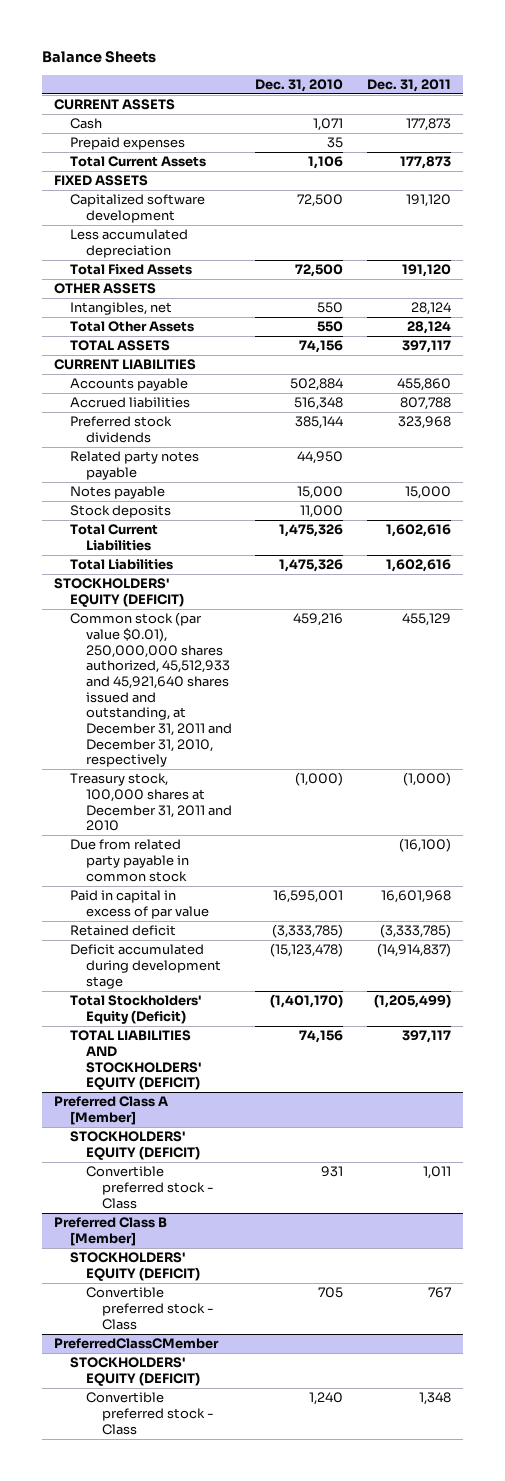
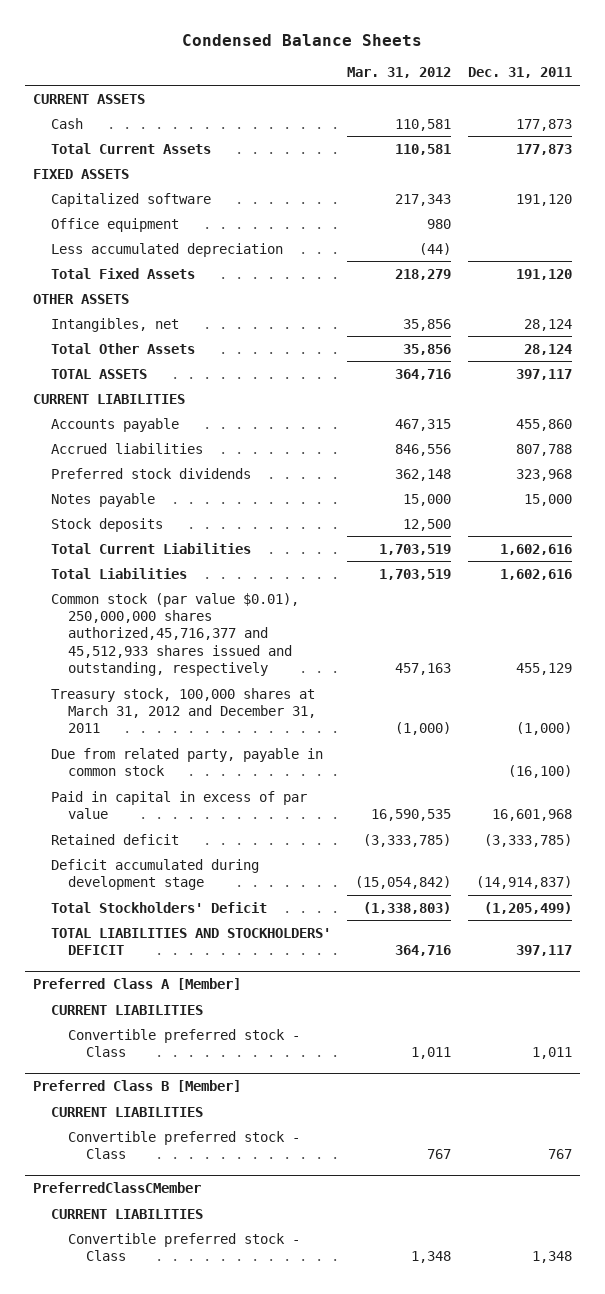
- Balance Sheets
+ Condensed Balance Sheets
- | Dec. 31, 2010 | Dec. 31, 2011
+ | Mar. 31, 2012 | Dec. 31, 2011
- Prepaid expenses | 35 |
- Capitalized software development | 72,500 | 191,120
+ Capitalized software | 217,343 | 191,120
+ Office equipment | 980 |
- Related party notes payable | 44,950 |
- STOCKHOLDERS' EQUITY (DEFICIT)
- Common stock (par value $0.01), 250,000,000 shares authorized, 45,512,933 and 45,921,640 shares issued and outstanding, at December 31, 2011 and December 31, 2010, respectively | 459,216 | 455,129
- Treasury stock, 100,000 shares at December 31, 2011 and 2010 | (1,000) | (1,000)
- Due from related party payable in common stock | | (16,100)
+ Common stock (par value $0.01), 250,000,000 shares authorized,45,716,377 and 45,512,933 shares issued and outstanding, respectively | 457,163 | 455,129
+ Treasury stock, 100,000 shares at March 31, 2012 and December 31, 2011 | (1,000) | (1,000)
+ Due from related party, payable in common stock | | (16,100)
- Total Stockholders' Equity (Deficit) | (1,401,170) | (1,205,499)
- TOTAL LIABILITIES AND STOCKHOLDERS' EQUITY (DEFICIT) | 74,156 | 397,117
+ Total Stockholders' Deficit | (1,338,803) | (1,205,499)
+ TOTAL LIABILITIES AND STOCKHOLDERS' DEFICIT | 364,716 | 397,117
@ Preferred Class A [Member]
- STOCKHOLDERS' EQUITY (DEFICIT)
+ CURRENT LIABILITIES
@ Preferred Class B [Member]
- STOCKHOLDERS' EQUITY (DEFICIT)
+ CURRENT LIABILITIES
@ PreferredClassCMember
- STOCKHOLDERS' EQUITY (DEFICIT)
+ CURRENT LIABILITIES

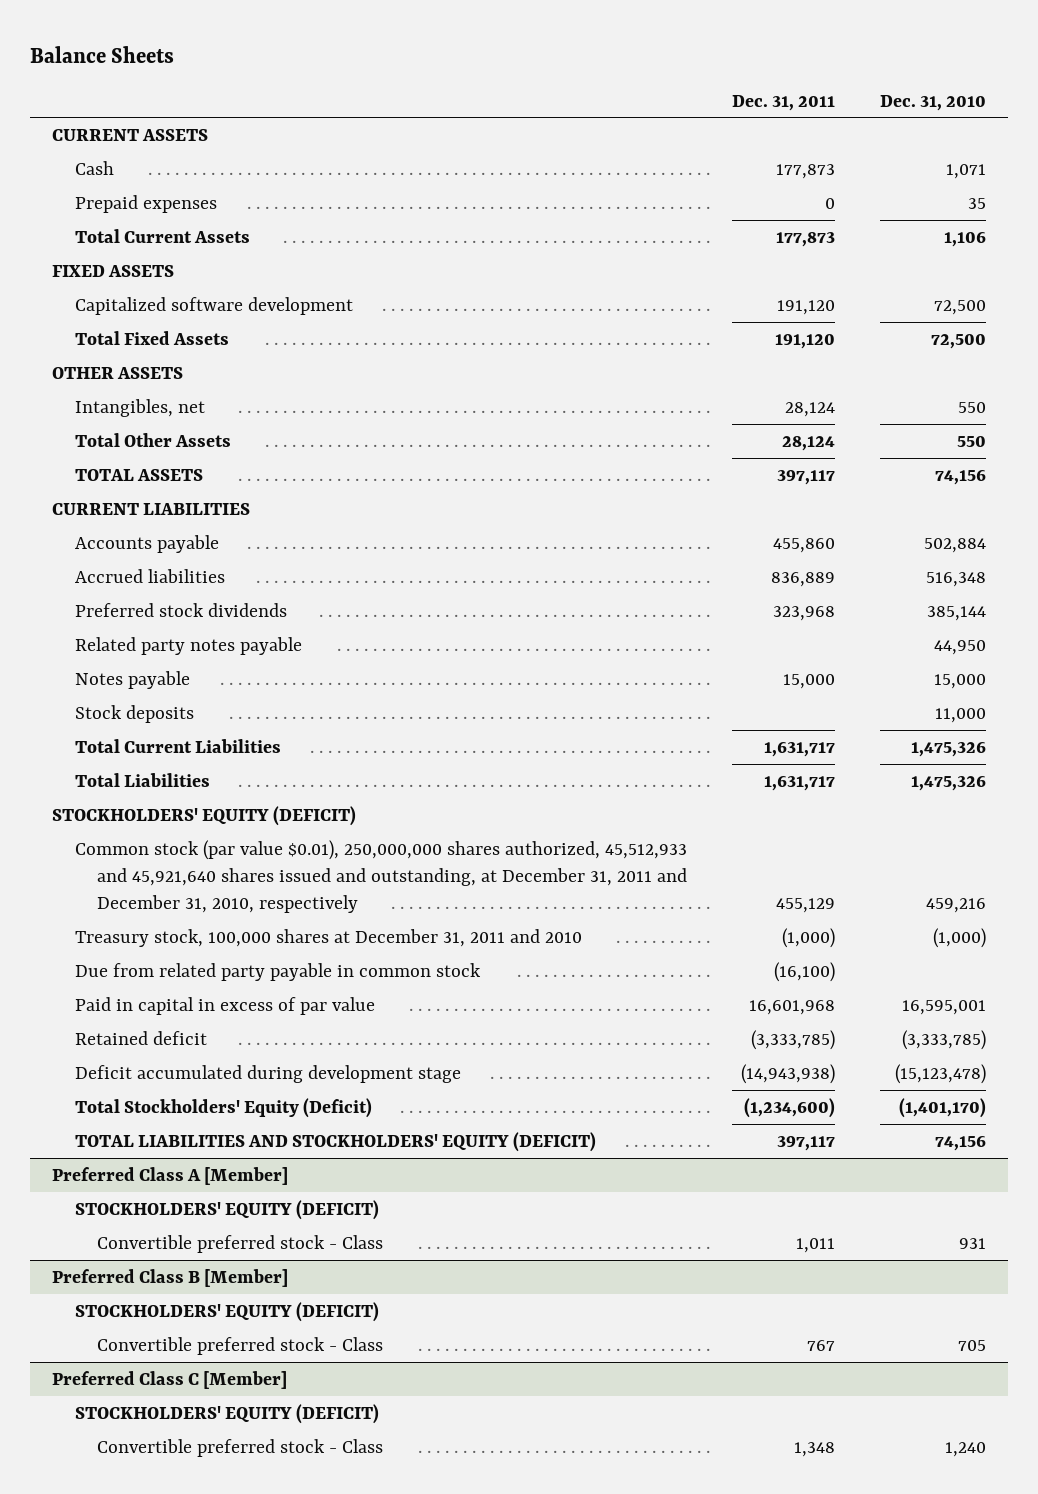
- Condensed Balance Sheets
+ Balance Sheets
- | Mar. 31, 2012 | Dec. 31, 2011
+ | Dec. 31, 2011 | Dec. 31, 2010
+ Prepaid expenses | 0 | 35
- Capitalized software | 217,343 | 191,120
- Office equipment | 980 |
- Less accumulated depreciation | (44) |
+ Capitalized software development | 191,120 | 72,500
- Accrued liabilities | 846,556 | 807,788
+ Accrued liabilities | 836,889 | 516,348
+ Related party notes payable | | 44,950
- Total Current Liabilities | 1,703,519 | 1,602,616
- Total Liabilities | 1,703,519 | 1,602,616
- Common stock (par value $0.01), 250,000,000 shares authorized,45,716,377 and 45,512,933 shares issued and outstanding, respectively | 457,163 | 455,129
- Treasury stock, 100,000 shares at March 31, 2012 and December 31, 2011 | (1,000) | (1,000)
- Due from related party, payable in common stock | | (16,100)
+ Total Current Liabilities | 1,631,717 | 1,475,326
+ Total Liabilities | 1,631,717 | 1,475,326
+ STOCKHOLDERS' EQUITY (DEFICIT)
+ Common stock (par value $0.01), 250,000,000 shares authorized, 45,512,933 and 45,921,640 shares issued and outstanding, at December 31, 2011 and December 31, 2010, respectively | 455,129 | 459,216
+ Treasury stock, 100,000 shares at December 31, 2011 and 2010 | (1,000) | (1,000)
+ Due from related party payable in common stock | (16,100) |
- Deficit accumulated during development stage | (15,054,842) | (14,914,837)
- Total Stockholders' Deficit | (1,338,803) | (1,205,499)
- TOTAL LIABILITIES AND STOCKHOLDERS' DEFICIT | 364,716 | 397,117
+ Deficit accumulated during development stage | (14,943,938) | (15,123,478)
+ Total Stockholders' Equity (Deficit) | (1,234,600) | (1,401,170)
+ TOTAL LIABILITIES AND STOCKHOLDERS' EQUITY (DEFICIT) | 397,117 | 74,156
@ Preferred Class A [Member]
- CURRENT LIABILITIES
+ STOCKHOLDERS' EQUITY (DEFICIT)
@ Preferred Class B [Member]
- CURRENT LIABILITIES
+ STOCKHOLDERS' EQUITY (DEFICIT)
- PreferredClassCMember
- CURRENT LIABILITIES
+ Preferred Class C [Member]
+ STOCKHOLDERS' EQUITY (DEFICIT)

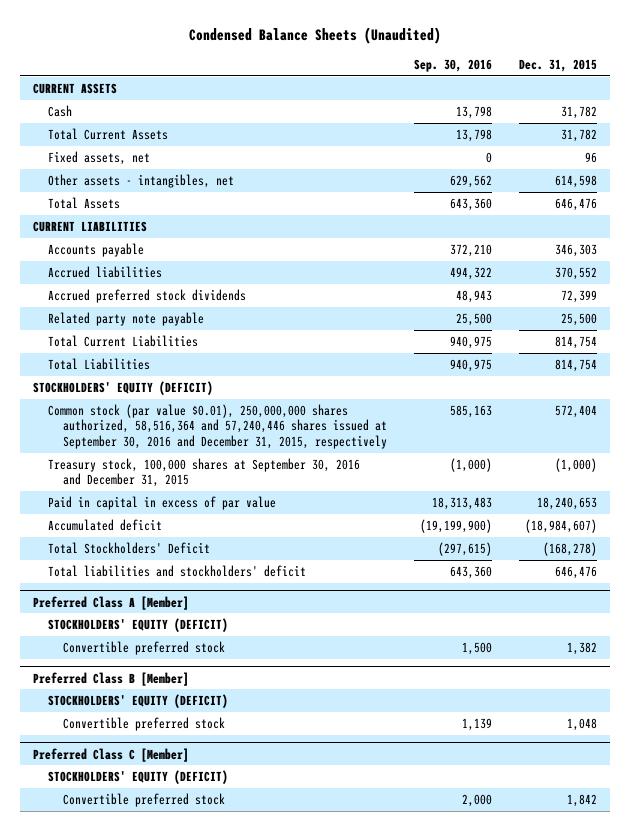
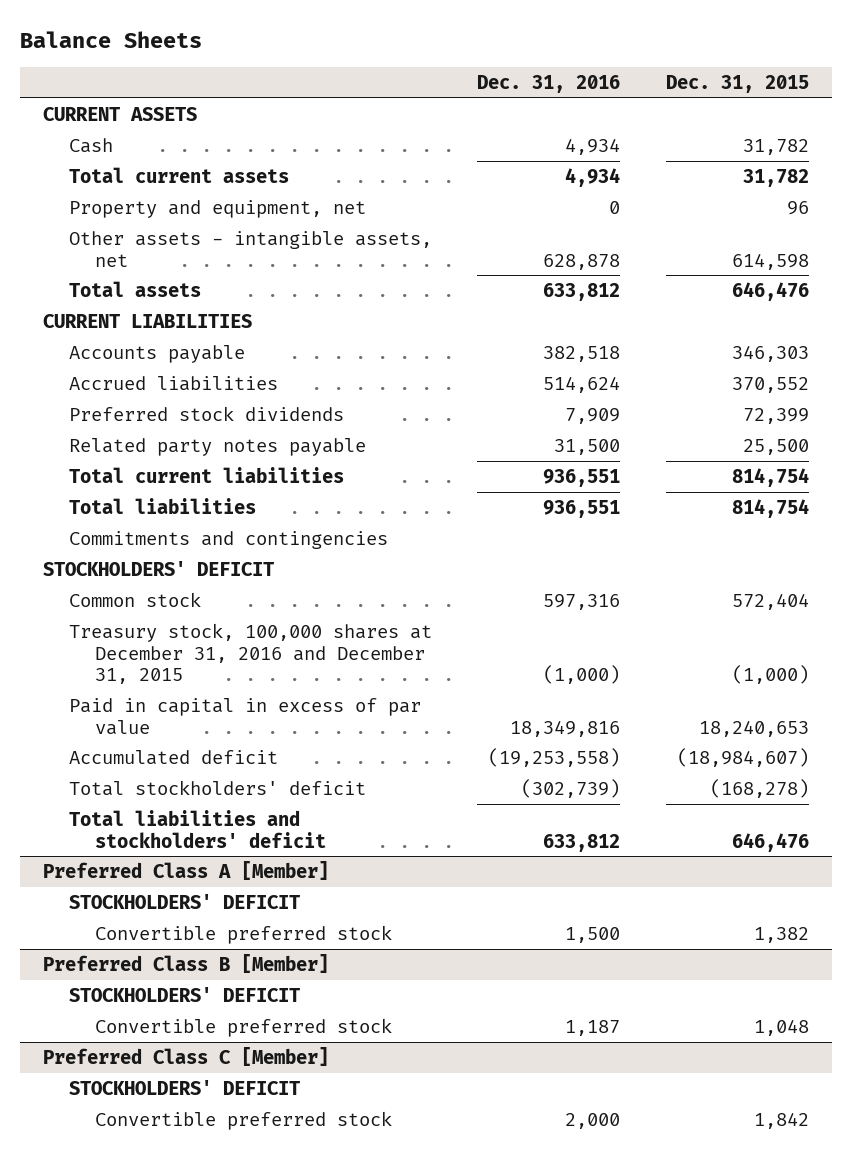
- Condensed Balance Sheets (Unaudited)
+ Balance Sheets
- | Sep. 30, 2016 | Dec. 31, 2015
+ | Dec. 31, 2016 | Dec. 31, 2015
- Total Current Assets | 13,798 | 31,782
- Fixed assets, net | 0 | 96
- Other assets - intangibles, net | 629,562 | 614,598
- Total Assets | 643,360 | 646,476
+ Total current assets | 4,934 | 31,782
+ Property and equipment, net | 0 | 96
+ Other assets - intangible assets, net | 628,878 | 614,598
+ Total assets | 633,812 | 646,476
- Accrued preferred stock dividends | 48,943 | 72,399
- Related party note payable | 25,500 | 25,500
- Total Current Liabilities | 940,975 | 814,754
- Total Liabilities | 940,975 | 814,754
- STOCKHOLDERS' EQUITY (DEFICIT)
- Common stock (par value $0.01), 250,000,000 shares authorized, 58,516,364 and 57,240,446 shares issued at September 30, 2016 and December 31, 2015, respectively | 585,163 | 572,404
- Treasury stock, 100,000 shares at September 30, 2016 and December 31, 2015 | (1,000) | (1,000)
+ Preferred stock dividends | 7,909 | 72,399
+ Related party notes payable | 31,500 | 25,500
+ Total current liabilities | 936,551 | 814,754
+ Total liabilities | 936,551 | 814,754
+ Commitments and contingencies
+ STOCKHOLDERS' DEFICIT
+ Common stock | 597,316 | 572,404
+ Treasury stock, 100,000 shares at December 31, 2016 and December 31, 2015 | (1,000) | (1,000)
- Total Stockholders' Deficit | (297,615) | (168,278)
+ Total stockholders' deficit | (302,739) | (168,278)
@ Preferred Class A [Member]
- STOCKHOLDERS' EQUITY (DEFICIT)
+ STOCKHOLDERS' DEFICIT
@ Preferred Class B [Member]
- STOCKHOLDERS' EQUITY (DEFICIT)
+ STOCKHOLDERS' DEFICIT
@ Preferred Class C [Member]
- STOCKHOLDERS' EQUITY (DEFICIT)
+ STOCKHOLDERS' DEFICIT

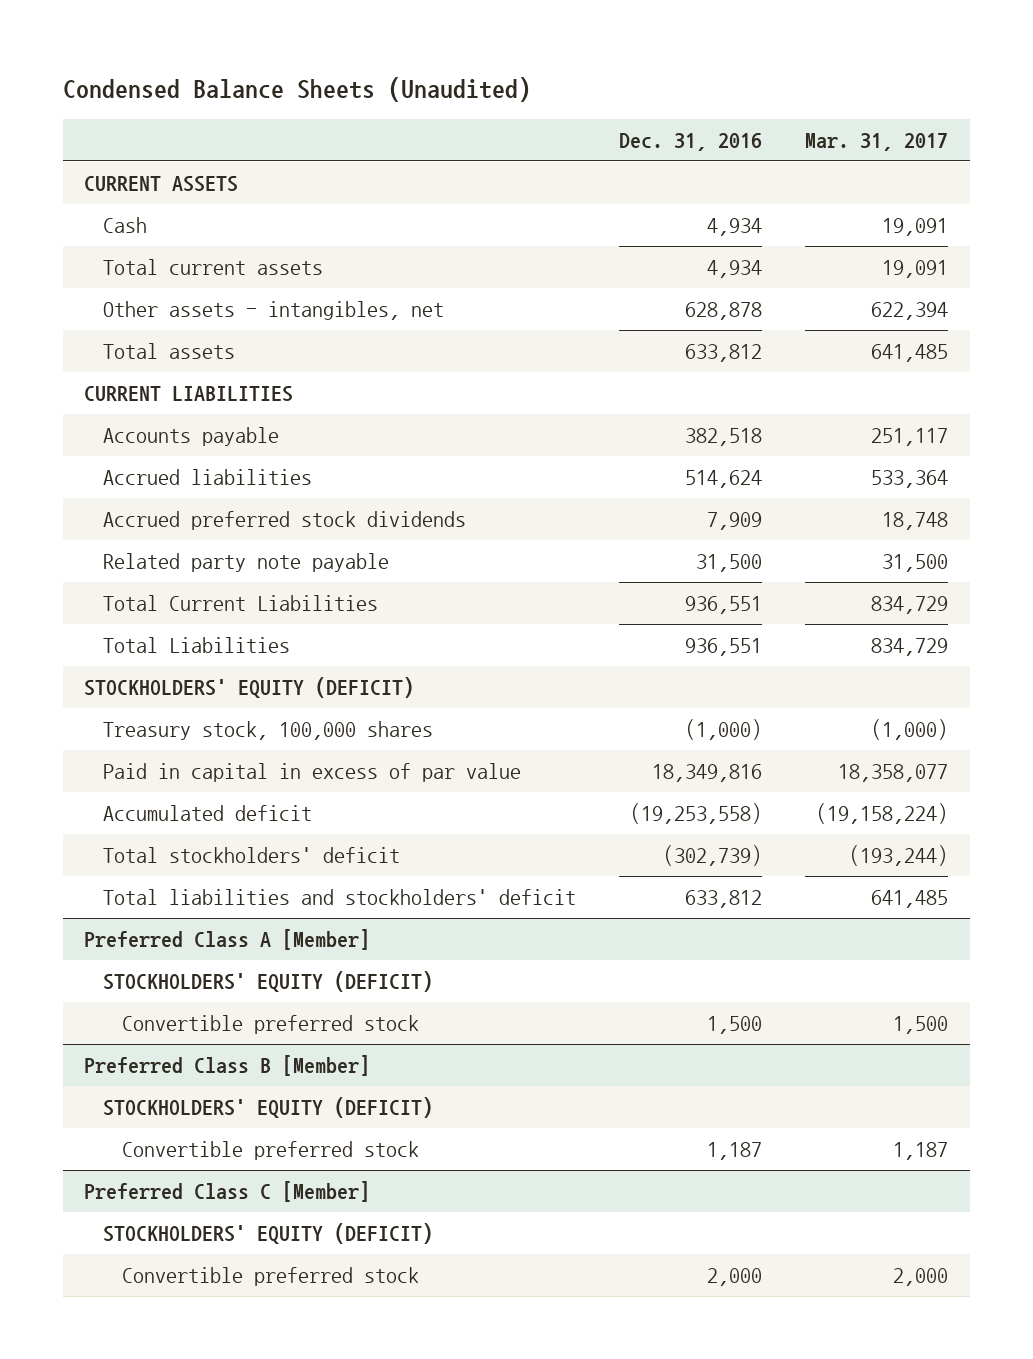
- Balance Sheets
+ Condensed Balance Sheets (Unaudited)
- | Dec. 31, 2016 | Dec. 31, 2015
+ | Dec. 31, 2016 | Mar. 31, 2017
- Property and equipment, net | 0 | 96
- Other assets - intangible assets, net | 628,878 | 614,598
+ Other assets - intangibles, net | 628,878 | 622,394
- Preferred stock dividends | 7,909 | 72,399
- Related party notes payable | 31,500 | 25,500
- Total current liabilities | 936,551 | 814,754
- Total liabilities | 936,551 | 814,754
- Commitments and contingencies
- STOCKHOLDERS' DEFICIT
- Common stock | 597,316 | 572,404
- Treasury stock, 100,000 shares at December 31, 2016 and December 31, 2015 | (1,000) | (1,000)
+ Accrued preferred stock dividends | 7,909 | 18,748
+ Related party note payable | 31,500 | 31,500
+ Total Current Liabilities | 936,551 | 834,729
+ Total Liabilities | 936,551 | 834,729
+ STOCKHOLDERS' EQUITY (DEFICIT)
+ Treasury stock, 100,000 shares | (1,000) | (1,000)
@ Preferred Class A [Member]
- STOCKHOLDERS' DEFICIT
+ STOCKHOLDERS' EQUITY (DEFICIT)
@ Preferred Class B [Member]
- STOCKHOLDERS' DEFICIT
+ STOCKHOLDERS' EQUITY (DEFICIT)
@ Preferred Class C [Member]
- STOCKHOLDERS' DEFICIT
+ STOCKHOLDERS' EQUITY (DEFICIT)

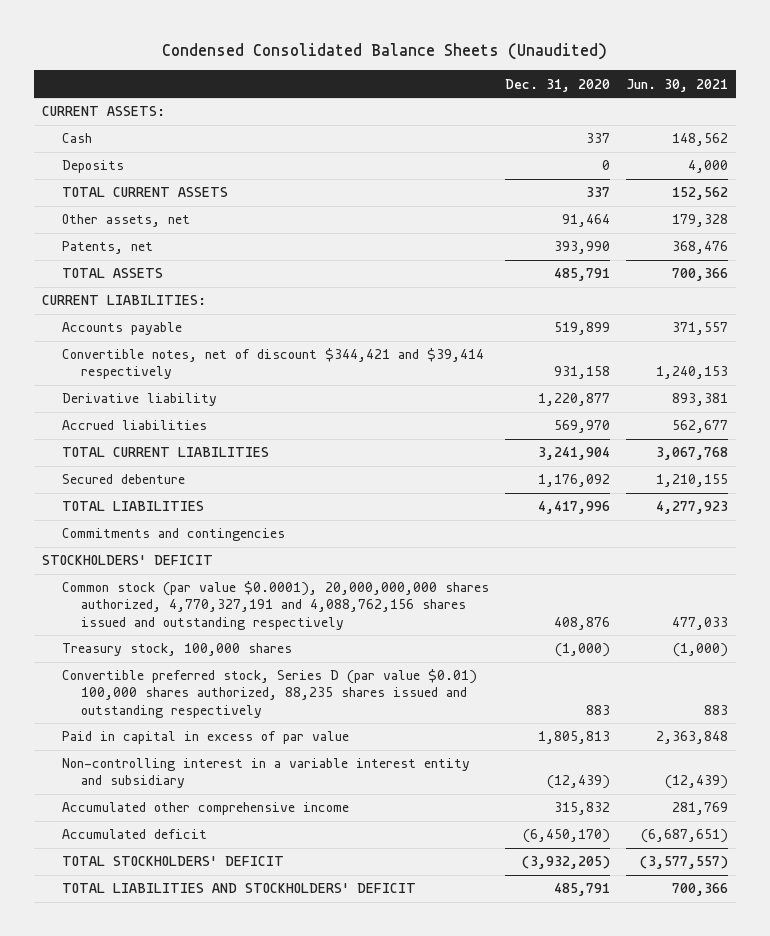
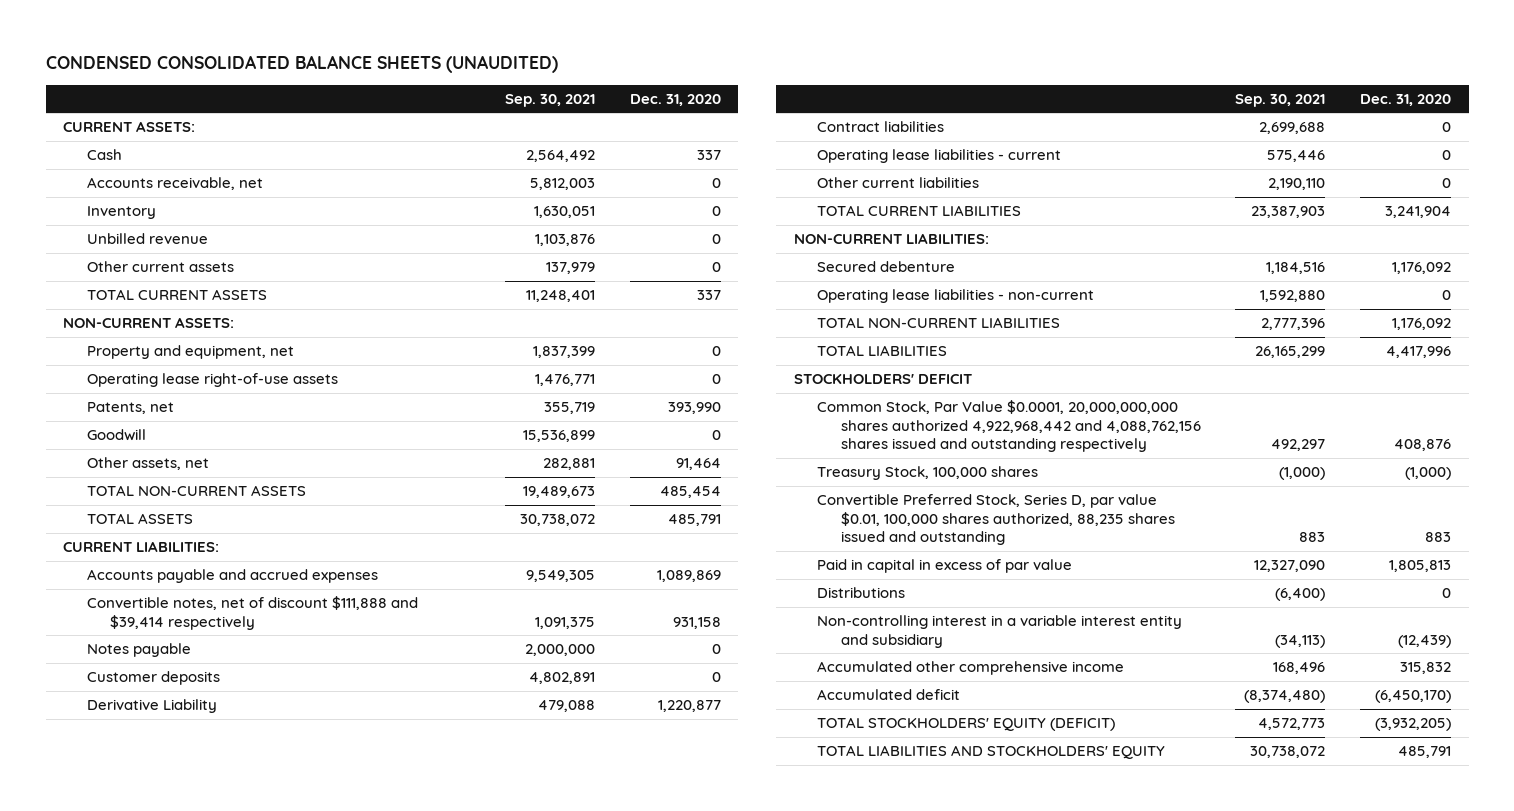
- Condensed Consolidated Balance Sheets (Unaudited)
+ CONDENSED CONSOLIDATED BALANCE SHEETS (UNAUDITED)
- | Dec. 31, 2020 | Jun. 30, 2021
+ | Sep. 30, 2021 | Dec. 31, 2020
- Deposits | 0 | 4,000
+ Accounts receivable, net | 5,812,003 | 0
+ Inventory | 1,630,051 | 0
+ Unbilled revenue | 1,103,876 | 0
+ Other current assets | 137,979 | 0
+ NON-CURRENT ASSETS:
+ Property and equipment, net | 1,837,399 | 0
+ Operating lease right-of-use assets | 1,476,771 | 0
+ Goodwill | 15,536,899 | 0
moved down: Other assets, net | 282,881 | 91,464
+ TOTAL NON-CURRENT ASSETS | 19,489,673 | 485,454
- Accounts payable | 519,899 | 371,557
- Convertible notes, net of discount $344,421 and $39,414 respectively | 931,158 | 1,240,153
- Derivative liability | 1,220,877 | 893,381
- Accrued liabilities | 569,970 | 562,677
+ Accounts payable and accrued expenses | 9,549,305 | 1,089,869
+ Convertible notes, net of discount $111,888 and $39,414 respectively | 1,091,375 | 931,158
+ Notes payable | 2,000,000 | 0
+ Customer deposits | 4,802,891 | 0
+ Derivative Liability | 479,088 | 1,220,877
+ Contract liabilities | 2,699,688 | 0
+ Operating lease liabilities - current | 575,446 | 0
+ Other current liabilities | 2,190,110 | 0
+ NON-CURRENT LIABILITIES:
+ Operating lease liabilities - non-current | 1,592,880 | 0
+ TOTAL NON-CURRENT LIABILITIES | 2,777,396 | 1,176,092
- Commitments and contingencies
- Common stock (par value $0.0001), 20,000,000,000 shares authorized, 4,770,327,191 and 4,088,762,156 shares issued and outstanding respectively | 408,876 | 477,033
- Treasury stock, 100,000 shares | (1,000) | (1,000)
- Convertible preferred stock, Series D (par value $0.01) 100,000 shares authorized, 88,235 shares issued and outstanding respectively | 883 | 883
+ Common Stock, Par Value $0.0001, 20,000,000,000 shares authorized 4,922,968,442 and 4,088,762,156 shares issued and outstanding respectively | 492,297 | 408,876
+ Treasury Stock, 100,000 shares | (1,000) | (1,000)
+ Convertible Preferred Stock, Series D, par value $0.01, 100,000 shares authorized, 88,235 shares issued and outstanding | 883 | 883
+ Distributions | (6,400) | 0
- TOTAL STOCKHOLDERS' DEFICIT | (3,932,205) | (3,577,557)
- TOTAL LIABILITIES AND STOCKHOLDERS' DEFICIT | 485,791 | 700,366
+ TOTAL STOCKHOLDERS' EQUITY (DEFICIT) | 4,572,773 | (3,932,205)
+ TOTAL LIABILITIES AND STOCKHOLDERS' EQUITY | 30,738,072 | 485,791

